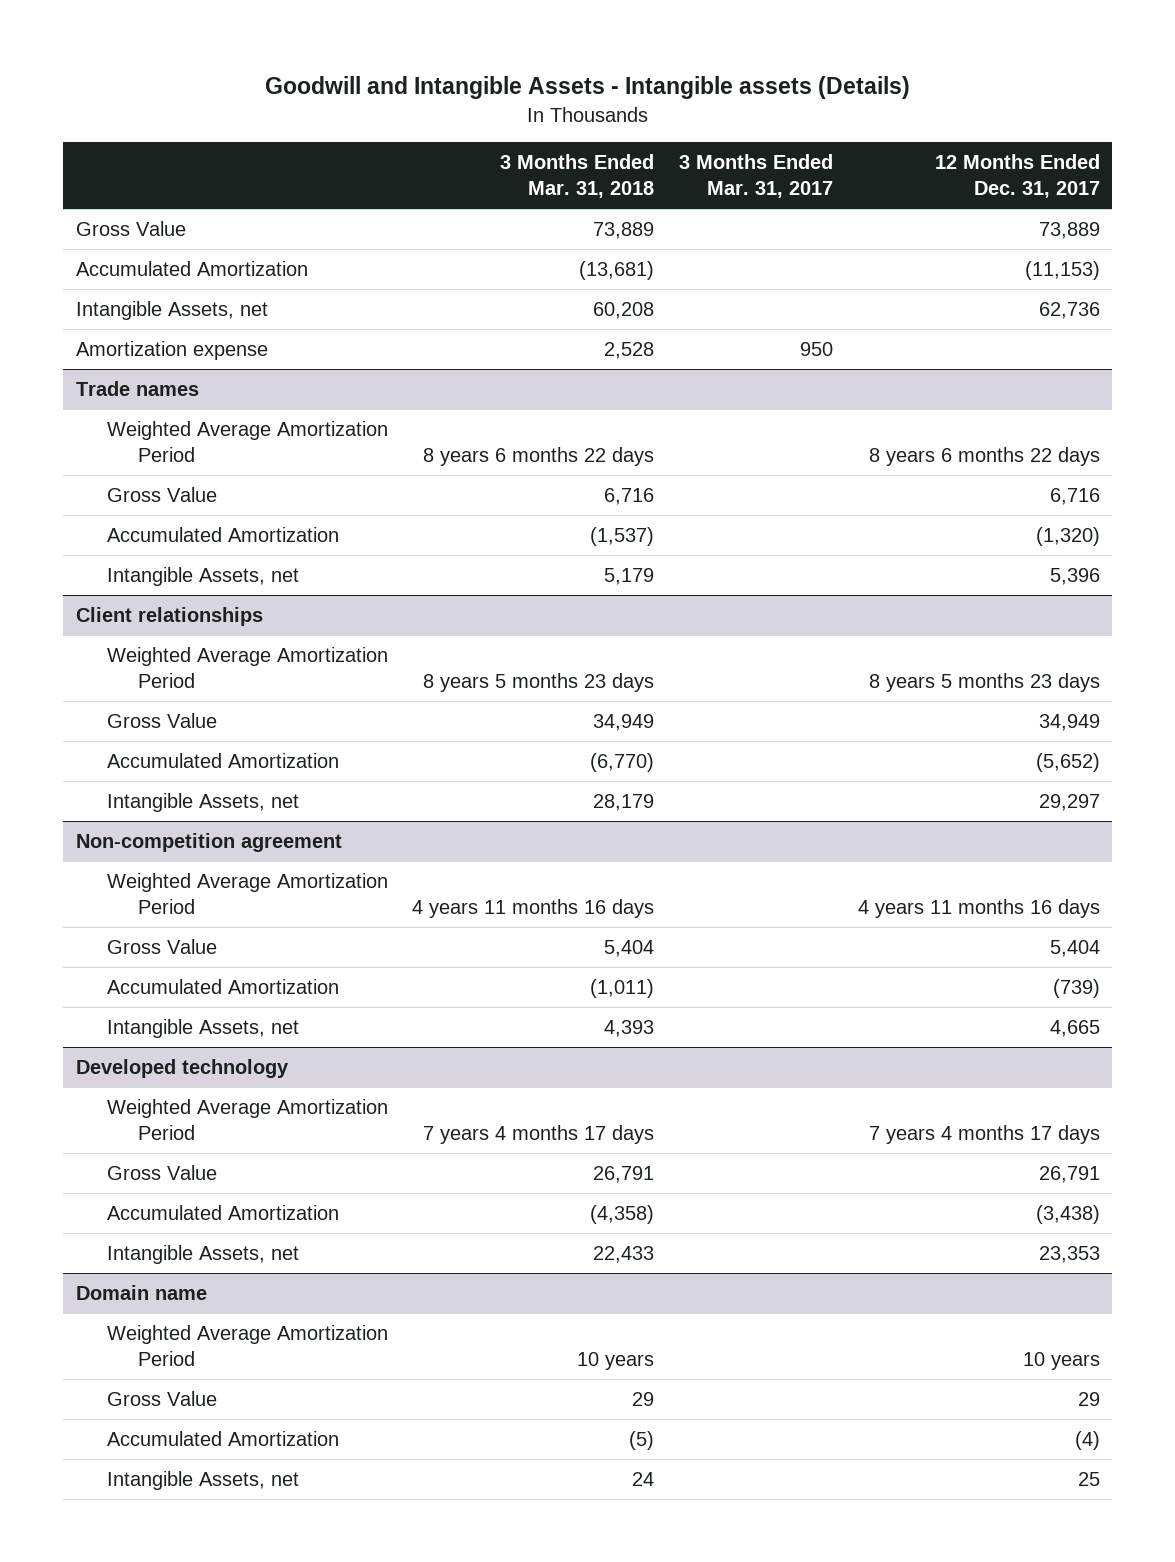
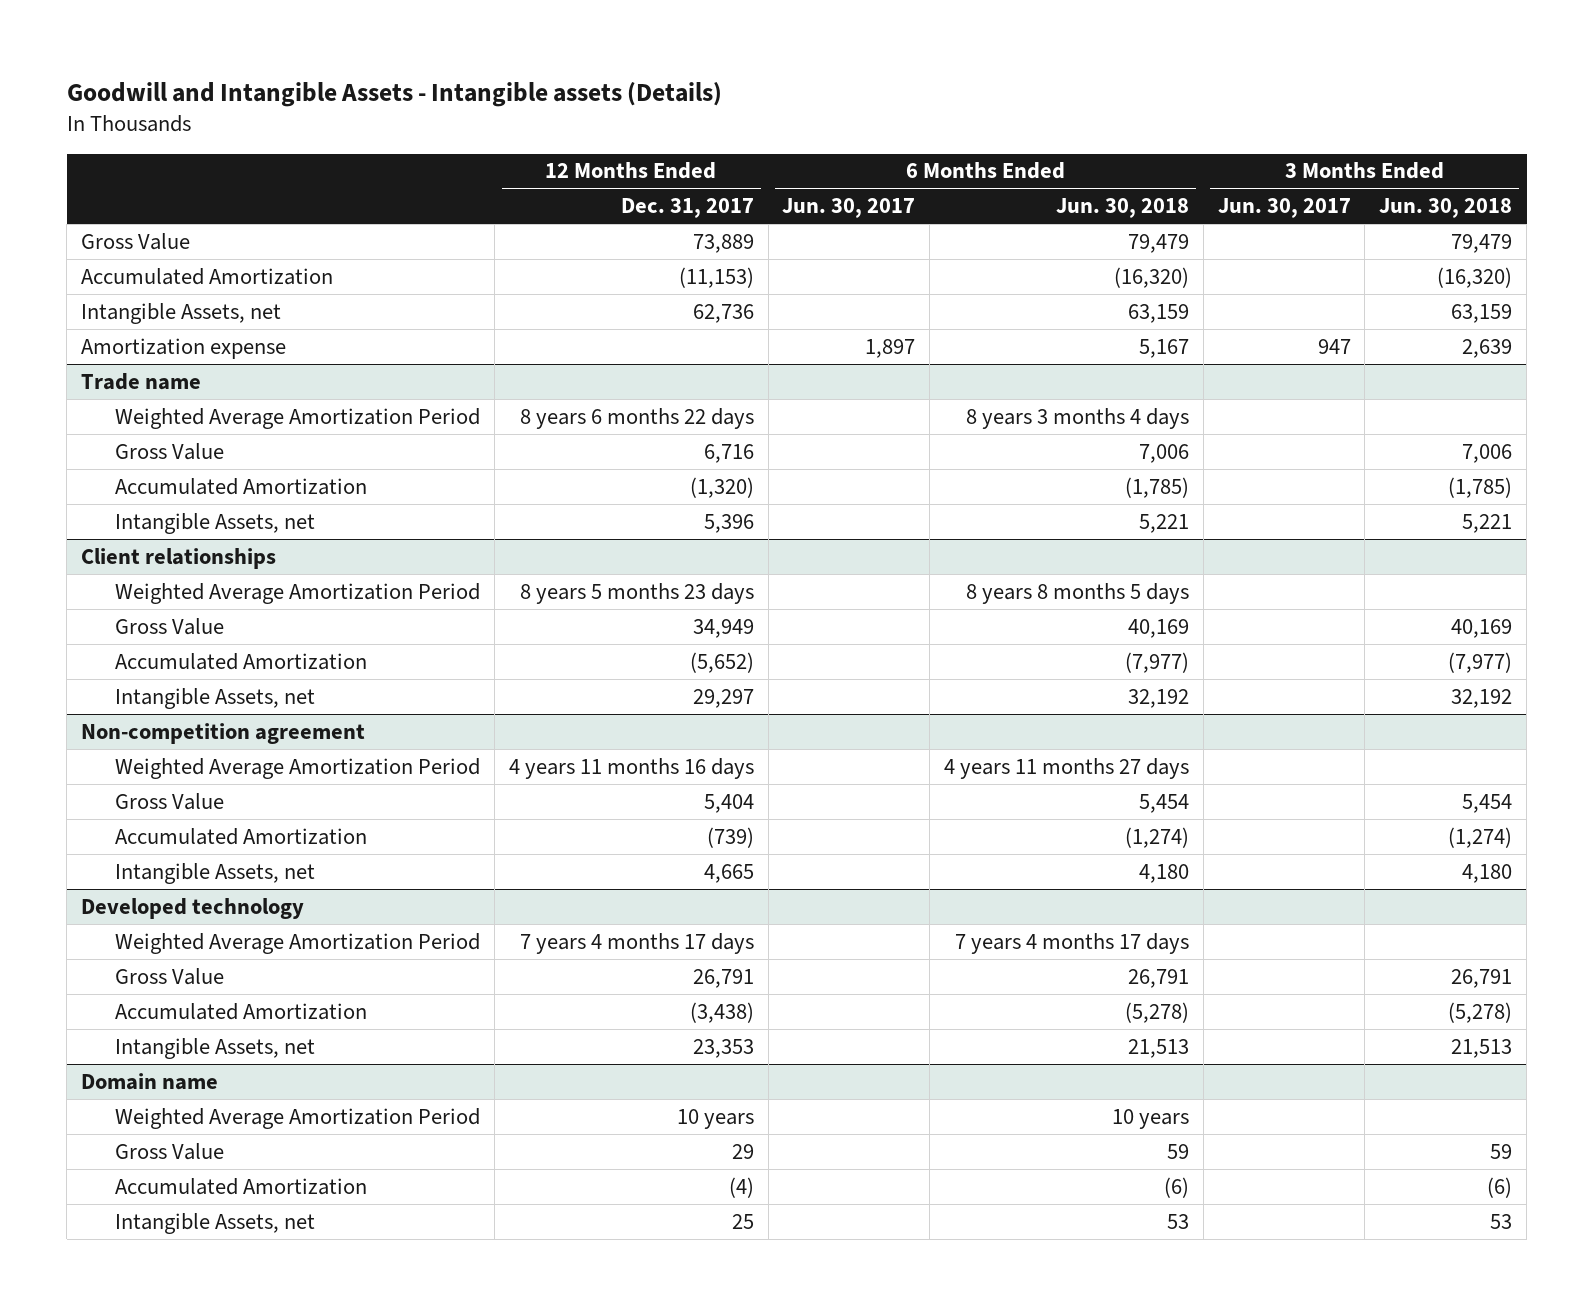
- | 3 Months Ended Mar. 31, 2018 | 3 Months Ended Mar. 31, 2017 | 12 Months Ended Dec. 31, 2017
+ | 12 Months Ended Dec. 31, 2017 | 6 Months Ended Jun. 30, 2017 | 6 Months Ended Jun. 30, 2018 | 3 Months Ended Jun. 30, 2017 | 3 Months Ended Jun. 30, 2018
- Trade names
+ Trade name

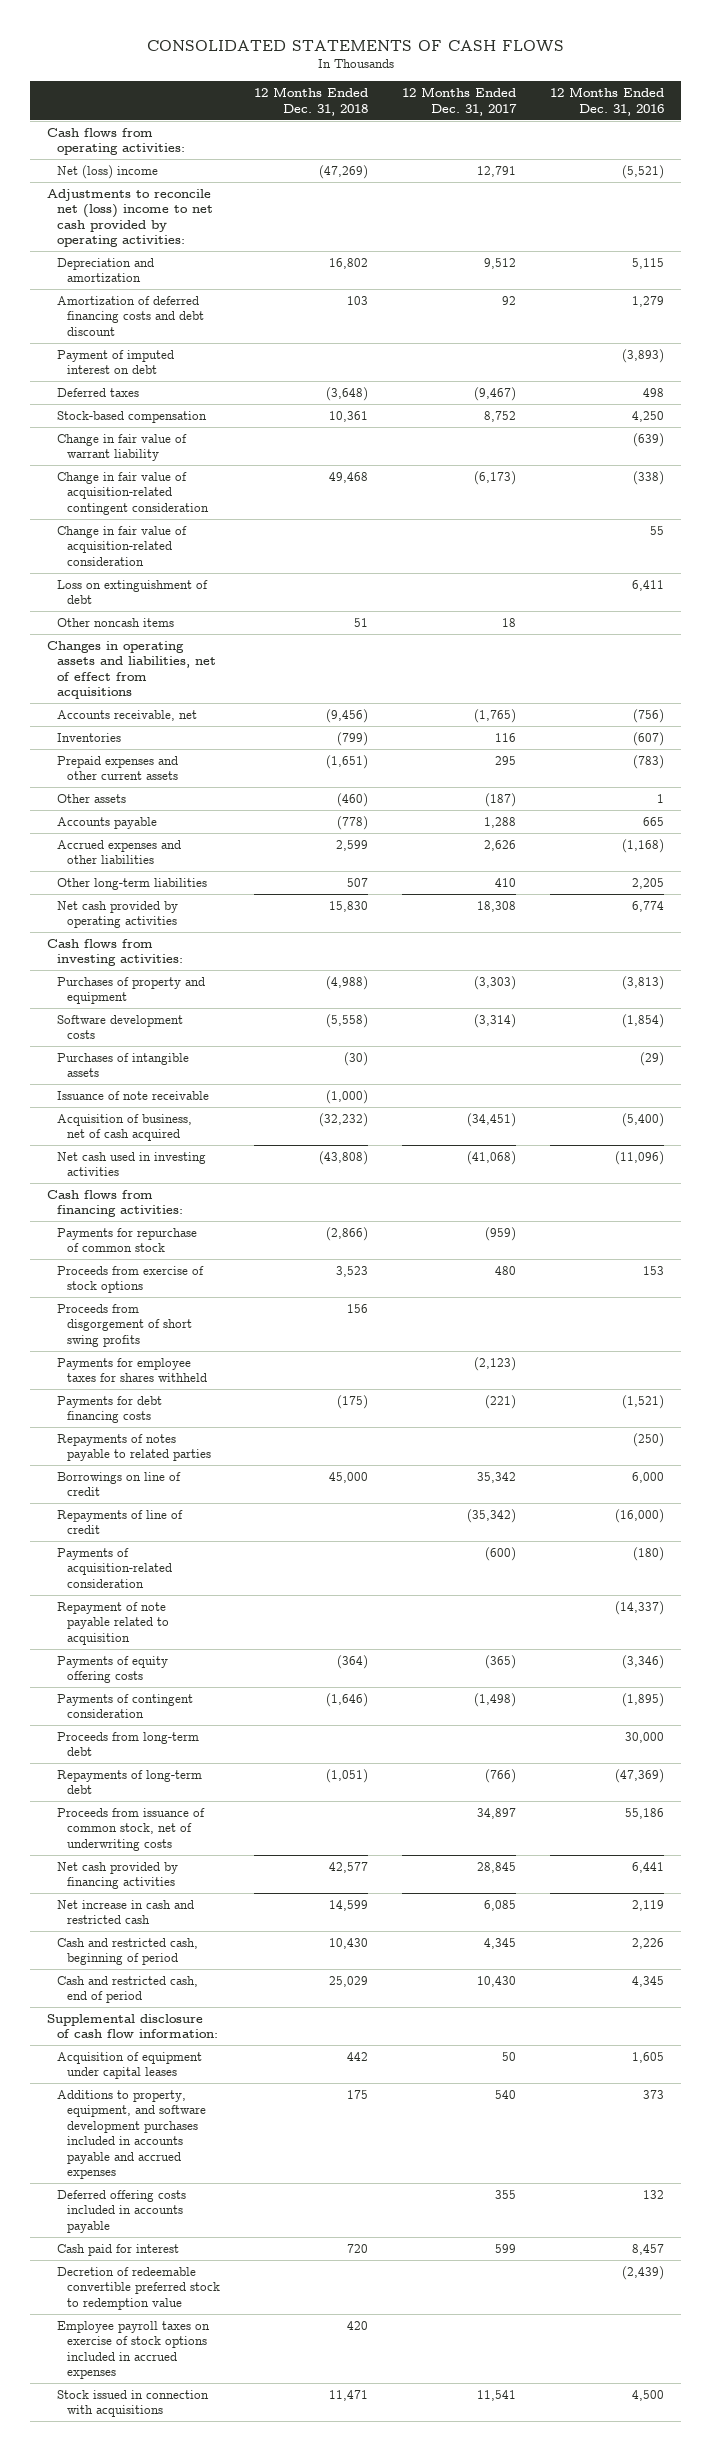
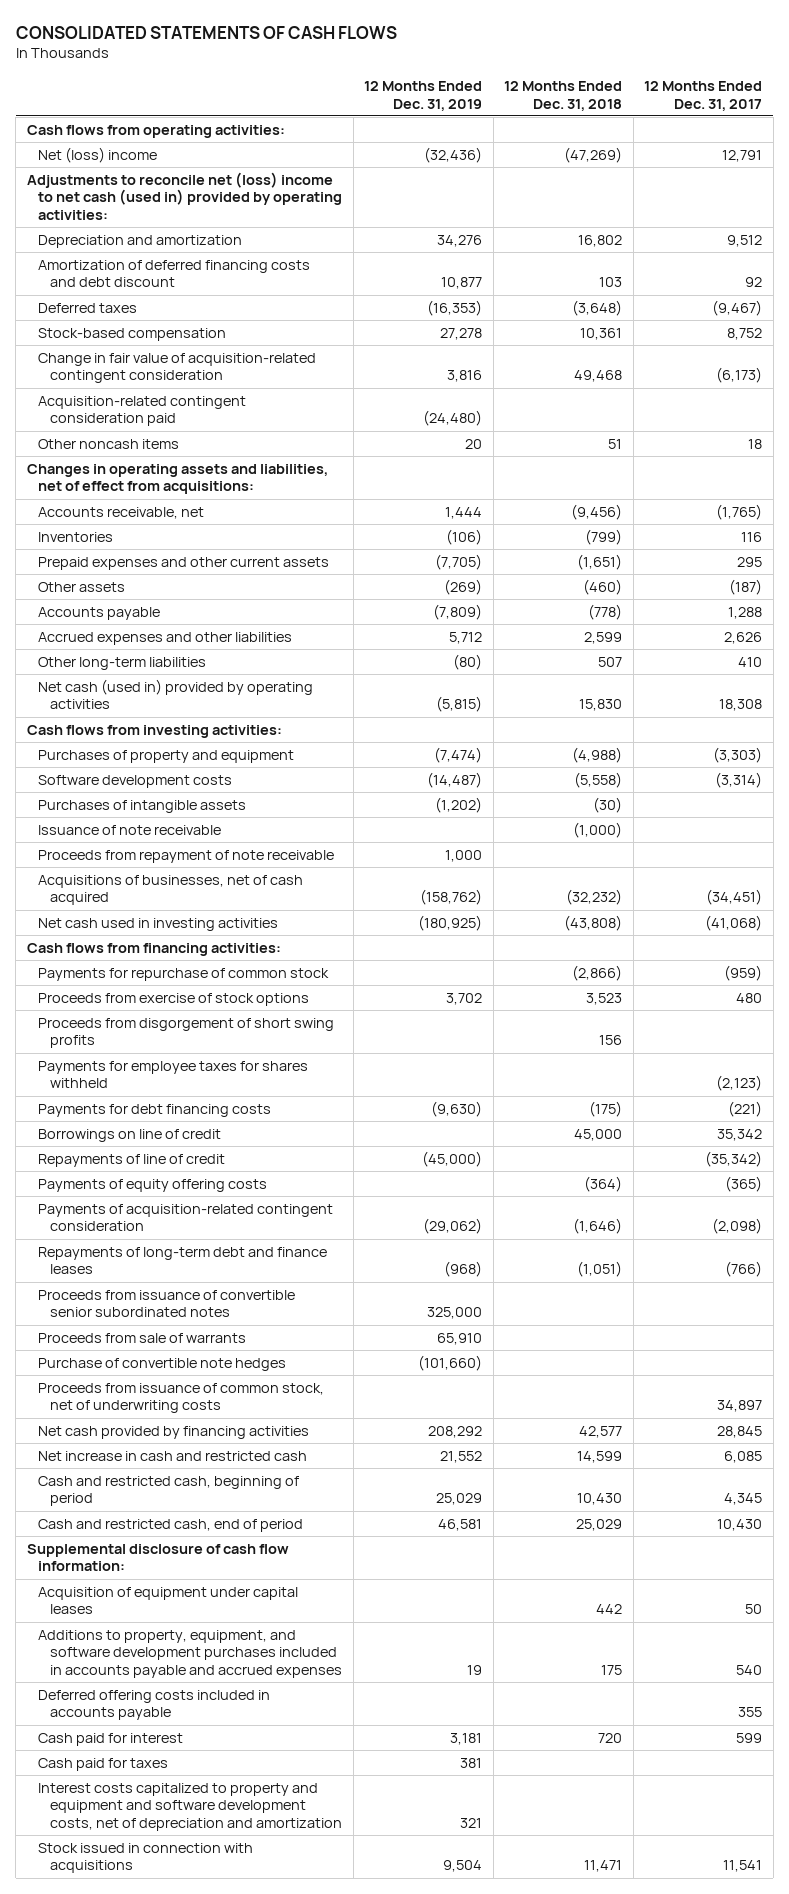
- | 12 Months Ended Dec. 31, 2018 | 12 Months Ended Dec. 31, 2017 | 12 Months Ended Dec. 31, 2016
+ | 12 Months Ended Dec. 31, 2019 | 12 Months Ended Dec. 31, 2018 | 12 Months Ended Dec. 31, 2017
- Adjustments to reconcile net (loss) income to net cash provided by operating activities:
+ Adjustments to reconcile net (loss) income to net cash (used in) provided by operating activities:
- Payment of imputed interest on debt | | | (3,893)
- Change in fair value of warrant liability | | | (639)
- Change in fair value of acquisition-related consideration | | | 55
- Loss on extinguishment of debt | | | 6,411
+ Acquisition-related contingent consideration paid | (24,480) | |
- Changes in operating assets and liabilities, net of effect from acquisitions
+ Changes in operating assets and liabilities, net of effect from acquisitions:
- Net cash provided by operating activities | 15,830 | 18,308 | 6,774
+ Net cash (used in) provided by operating activities | (5,815) | 15,830 | 18,308
- Acquisition of business, net of cash acquired | (32,232) | (34,451) | (5,400)
+ Proceeds from repayment of note receivable | 1,000 | |
+ Acquisitions of businesses, net of cash acquired | (158,762) | (32,232) | (34,451)
- Repayments of notes payable to related parties | | | (250)
- Payments of acquisition-related consideration | | (600) | (180)
- Repayment of note payable related to acquisition | | | (14,337)
- Payments of contingent consideration | (1,646) | (1,498) | (1,895)
- Proceeds from long-term debt | | | 30,000
- Repayments of long-term debt | (1,051) | (766) | (47,369)
+ Payments of acquisition-related contingent consideration | (29,062) | (1,646) | (2,098)
+ Repayments of long-term debt and finance leases | (968) | (1,051) | (766)
+ Proceeds from issuance of convertible senior subordinated notes | 325,000 | |
+ Proceeds from sale of warrants | 65,910 | |
+ Purchase of convertible note hedges | (101,660) | |
- Decretion of redeemable convertible preferred stock to redemption value | | | (2,439)
- Employee payroll taxes on exercise of stock options included in accrued expenses | 420 | |
+ Cash paid for taxes | 381 | |
+ Interest costs capitalized to property and equipment and software development costs, net of depreciation and amortization | 321 | |

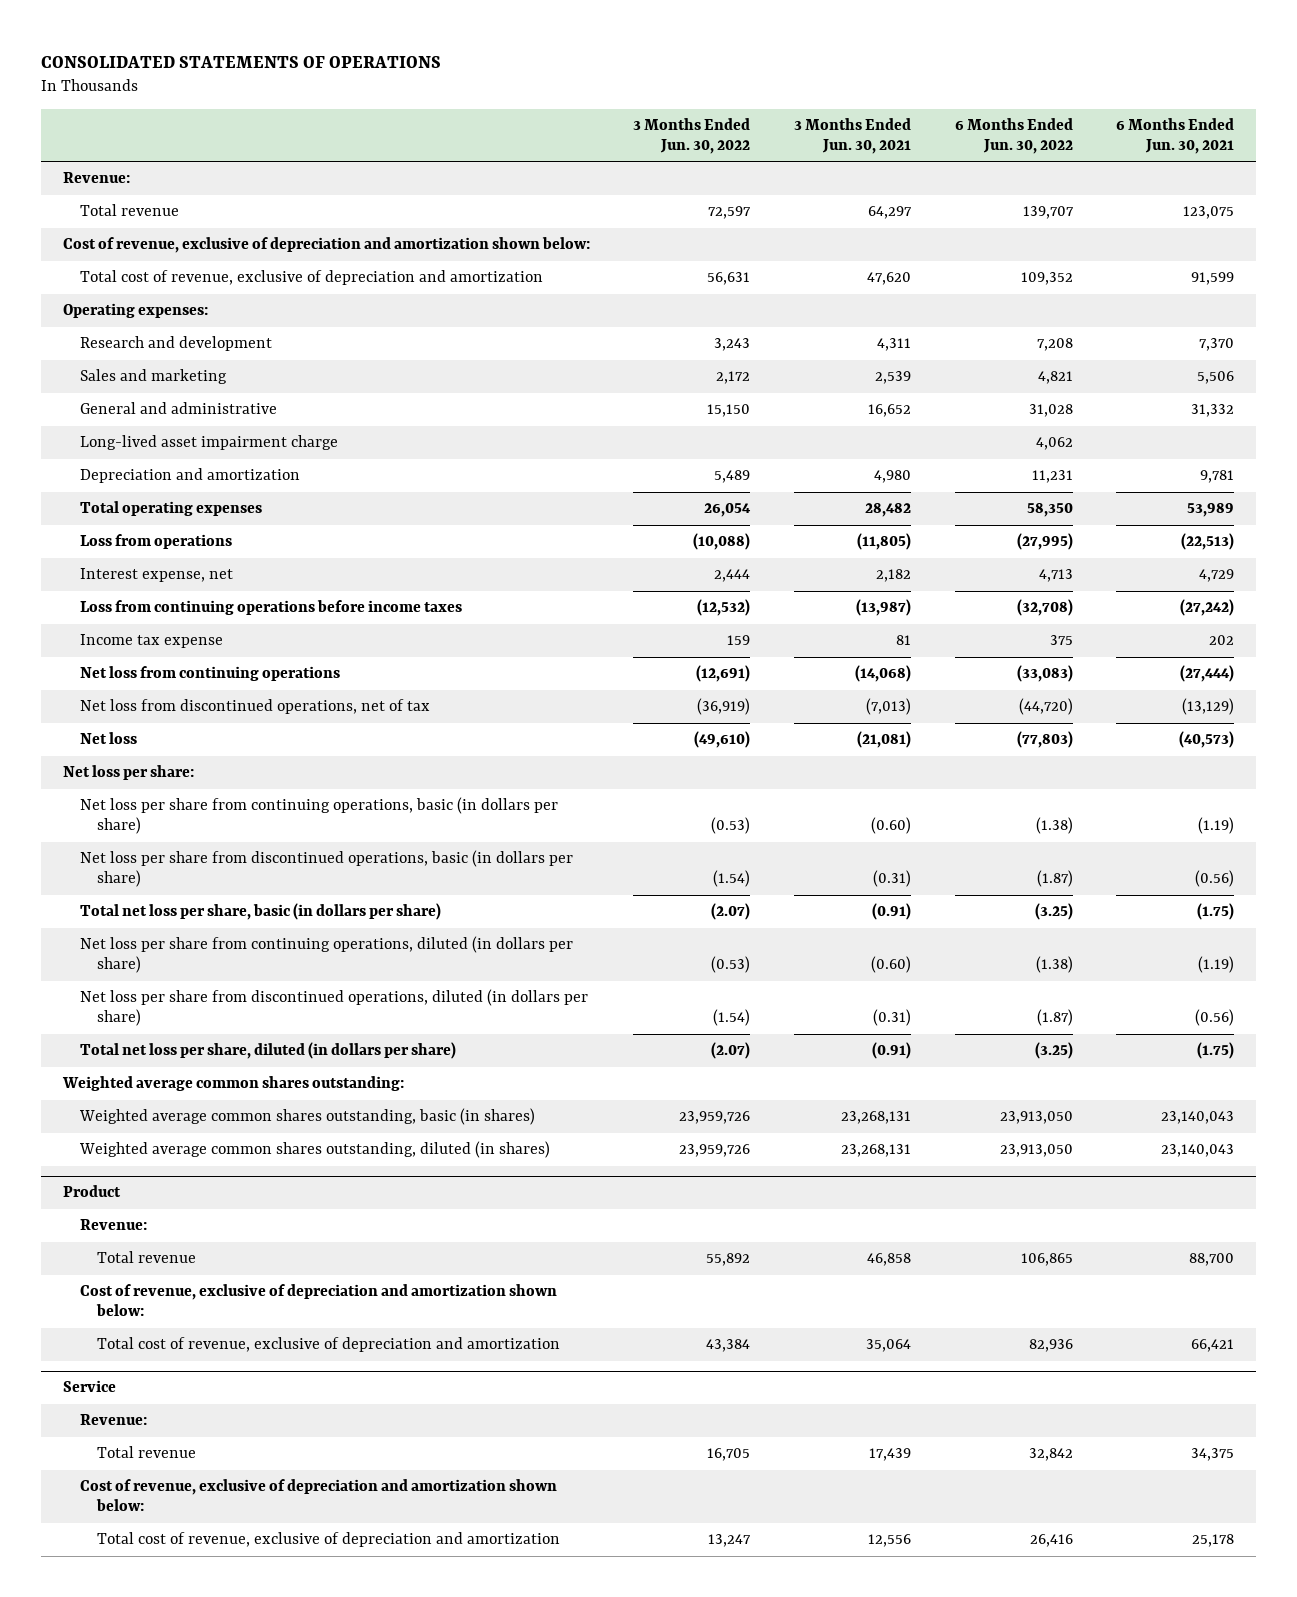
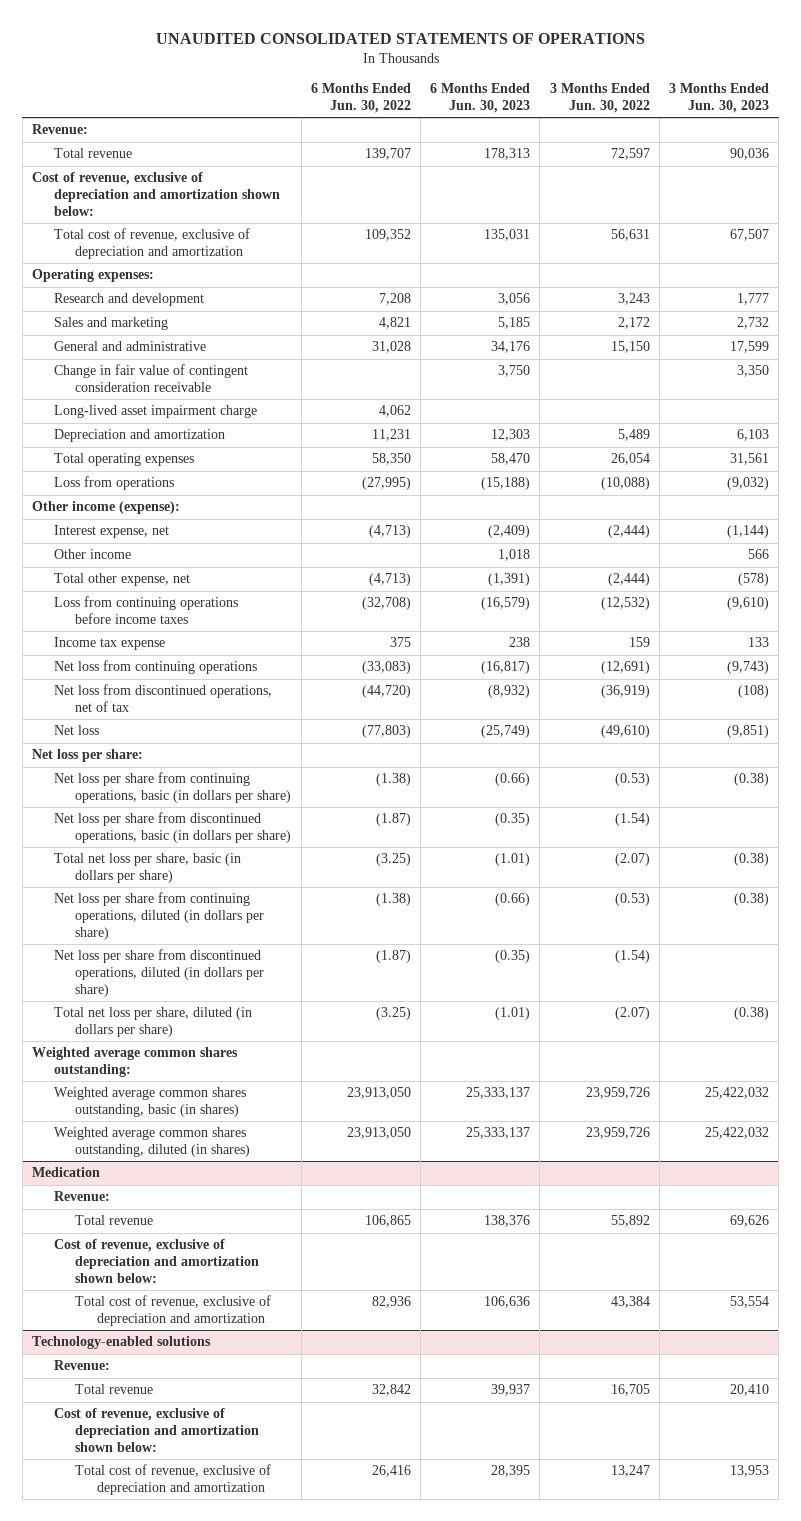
- CONSOLIDATED STATEMENTS OF OPERATIONS
+ UNAUDITED CONSOLIDATED STATEMENTS OF OPERATIONS
- | 3 Months Ended Jun. 30, 2022 | 3 Months Ended Jun. 30, 2021 | 6 Months Ended Jun. 30, 2022 | 6 Months Ended Jun. 30, 2021
+ | 6 Months Ended Jun. 30, 2022 | 6 Months Ended Jun. 30, 2023 | 3 Months Ended Jun. 30, 2022 | 3 Months Ended Jun. 30, 2023
+ Change in fair value of contingent consideration receivable | | 3,750 | | 3,350
- Interest expense, net | 2,444 | 2,182 | 4,713 | 4,729
+ Other income (expense):
+ Interest expense, net | (4,713) | (2,409) | (2,444) | (1,144)
+ Other income | | 1,018 | | 566
+ Total other expense, net | (4,713) | (1,391) | (2,444) | (578)
- Product
+ Medication
- Service
+ Technology-enabled solutions

